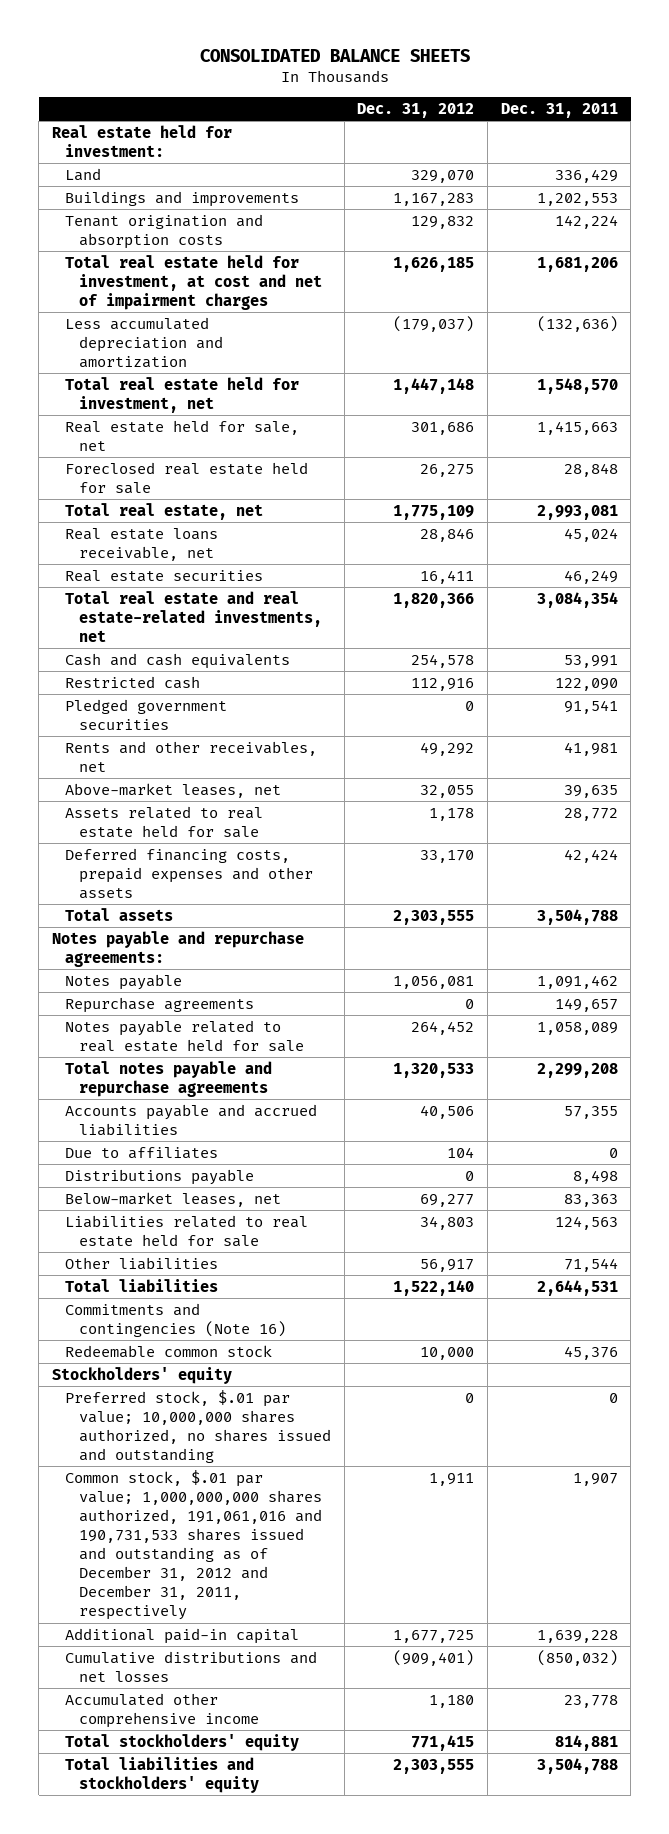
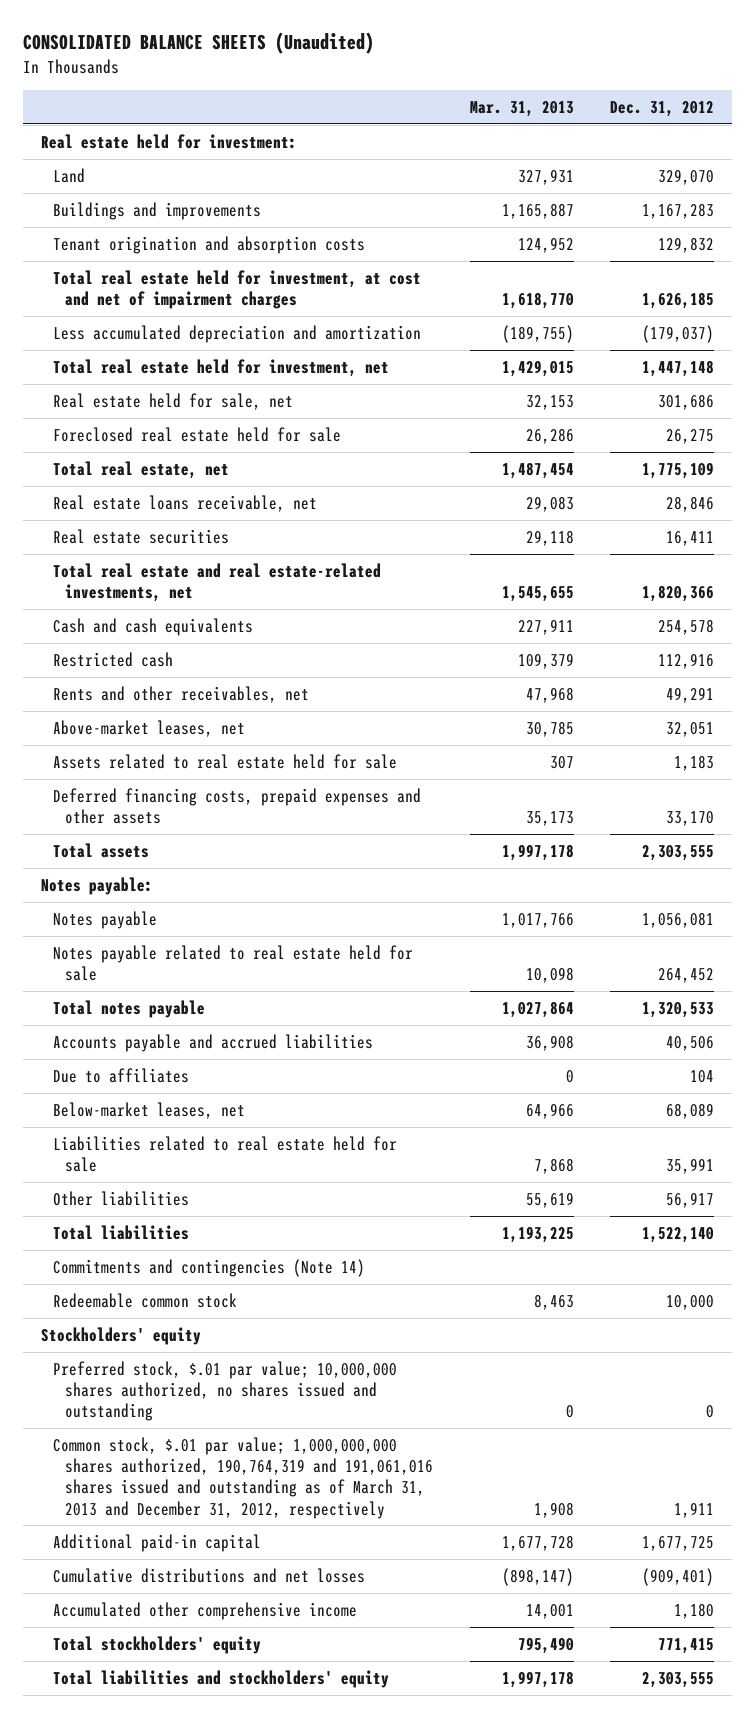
- CONSOLIDATED BALANCE SHEETS
+ CONSOLIDATED BALANCE SHEETS (Unaudited)
- | Dec. 31, 2012 | Dec. 31, 2011
+ | Mar. 31, 2013 | Dec. 31, 2012
- Pledged government securities | 0 | 91,541
- Rents and other receivables, net | 49,292 | 41,981
- Above-market leases, net | 32,055 | 39,635
- Assets related to real estate held for sale | 1,178 | 28,772
+ Rents and other receivables, net | 47,968 | 49,291
+ Above-market leases, net | 30,785 | 32,051
+ Assets related to real estate held for sale | 307 | 1,183
- Notes payable and repurchase agreements:
+ Notes payable:
- Repurchase agreements | 0 | 149,657
- Total notes payable and repurchase agreements | 1,320,533 | 2,299,208
+ Total notes payable | 1,027,864 | 1,320,533
- Distributions payable | 0 | 8,498
- Below-market leases, net | 69,277 | 83,363
- Liabilities related to real estate held for sale | 34,803 | 124,563
+ Below-market leases, net | 64,966 | 68,089
+ Liabilities related to real estate held for sale | 7,868 | 35,991
- Commitments and contingencies (Note 16)
+ Commitments and contingencies (Note 14)
- Common stock, $.01 par value; 1,000,000,000 shares authorized, 191,061,016 and 190,731,533 shares issued and outstanding as of December 31, 2012 and December 31, 2011, respectively | 1,911 | 1,907
+ Common stock, $.01 par value; 1,000,000,000 shares authorized, 190,764,319 and 191,061,016 shares issued and outstanding as of March 31, 2013 and December 31, 2012, respectively | 1,908 | 1,911

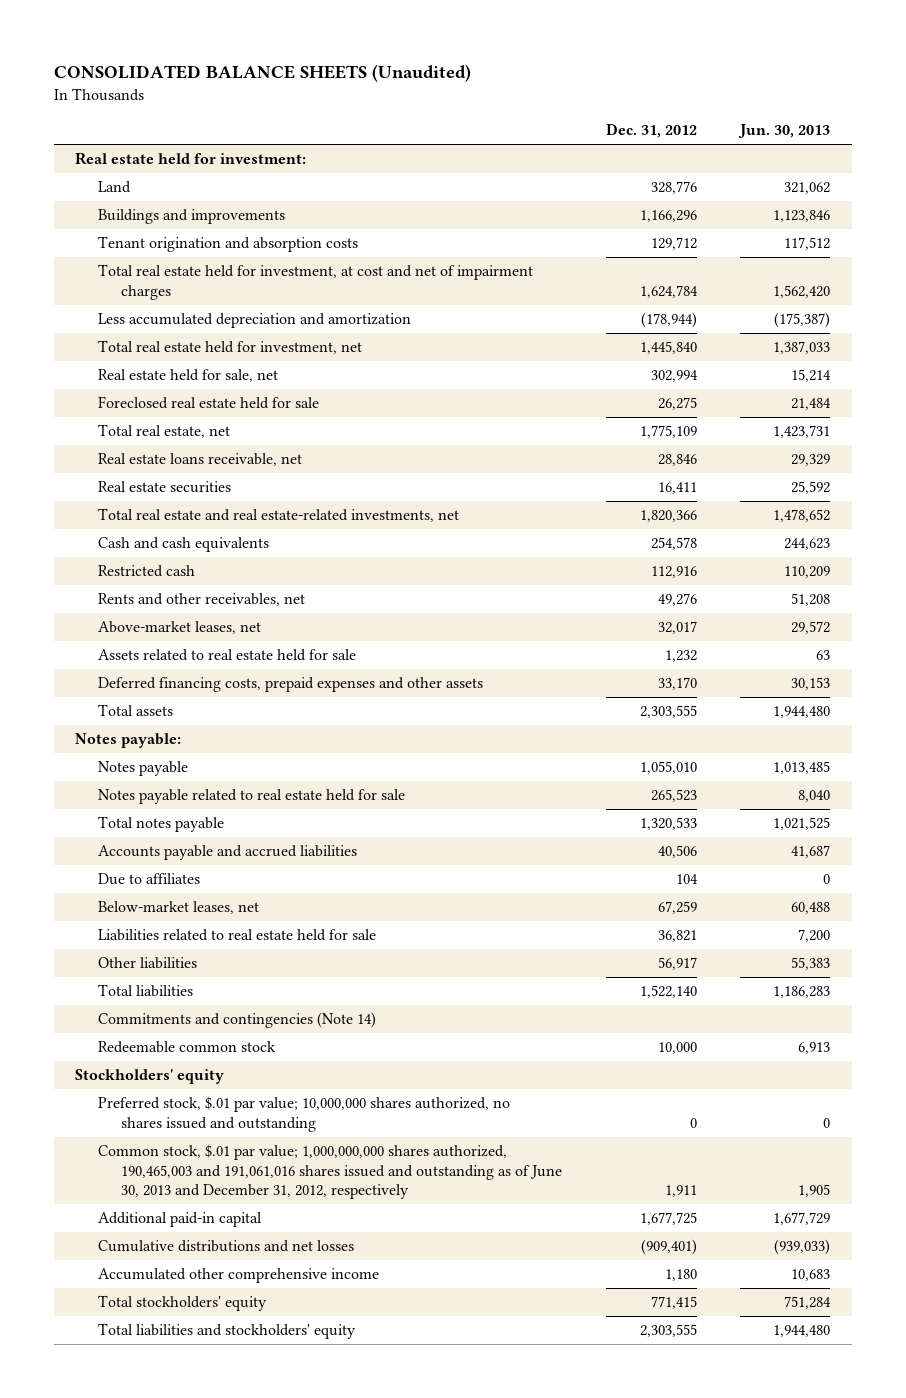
- | Mar. 31, 2013 | Dec. 31, 2012
+ | Dec. 31, 2012 | Jun. 30, 2013
- Land | 327,931 | 329,070
- Buildings and improvements | 1,165,887 | 1,167,283
- Tenant origination and absorption costs | 124,952 | 129,832
- Total real estate held for investment, at cost and net of impairment charges | 1,618,770 | 1,626,185
- Less accumulated depreciation and amortization | (189,755) | (179,037)
- Total real estate held for investment, net | 1,429,015 | 1,447,148
- Real estate held for sale, net | 32,153 | 301,686
+ Land | 328,776 | 321,062
+ Buildings and improvements | 1,166,296 | 1,123,846
+ Tenant origination and absorption costs | 129,712 | 117,512
+ Total real estate held for investment, at cost and net of impairment charges | 1,624,784 | 1,562,420
+ Less accumulated depreciation and amortization | (178,944) | (175,387)
+ Total real estate held for investment, net | 1,445,840 | 1,387,033
+ Real estate held for sale, net | 302,994 | 15,214
- Rents and other receivables, net | 47,968 | 49,291
- Above-market leases, net | 30,785 | 32,051
- Assets related to real estate held for sale | 307 | 1,183
+ Rents and other receivables, net | 49,276 | 51,208
+ Above-market leases, net | 32,017 | 29,572
+ Assets related to real estate held for sale | 1,232 | 63
- Notes payable | 1,017,766 | 1,056,081
- Notes payable related to real estate held for sale | 10,098 | 264,452
+ Notes payable | 1,055,010 | 1,013,485
+ Notes payable related to real estate held for sale | 265,523 | 8,040
- Below-market leases, net | 64,966 | 68,089
- Liabilities related to real estate held for sale | 7,868 | 35,991
+ Below-market leases, net | 67,259 | 60,488
+ Liabilities related to real estate held for sale | 36,821 | 7,200
- Common stock, $.01 par value; 1,000,000,000 shares authorized, 190,764,319 and 191,061,016 shares issued and outstanding as of March 31, 2013 and December 31, 2012, respectively | 1,908 | 1,911
+ Common stock, $.01 par value; 1,000,000,000 shares authorized, 190,465,003 and 191,061,016 shares issued and outstanding as of June 30, 2013 and December 31, 2012, respectively | 1,911 | 1,905

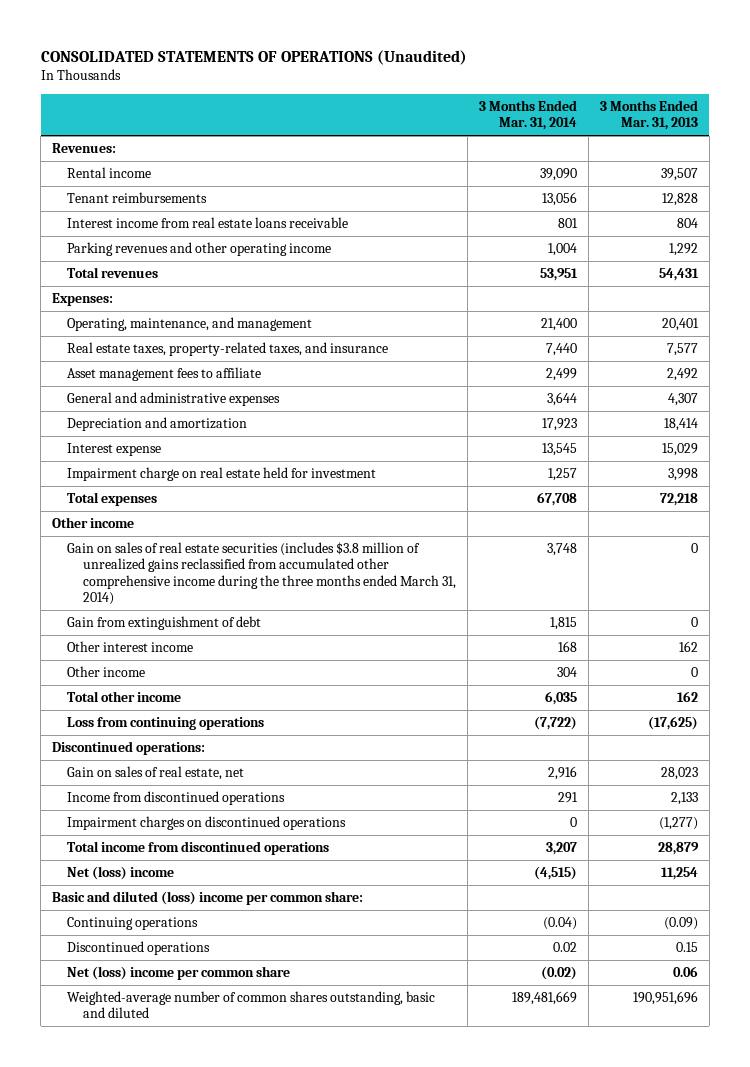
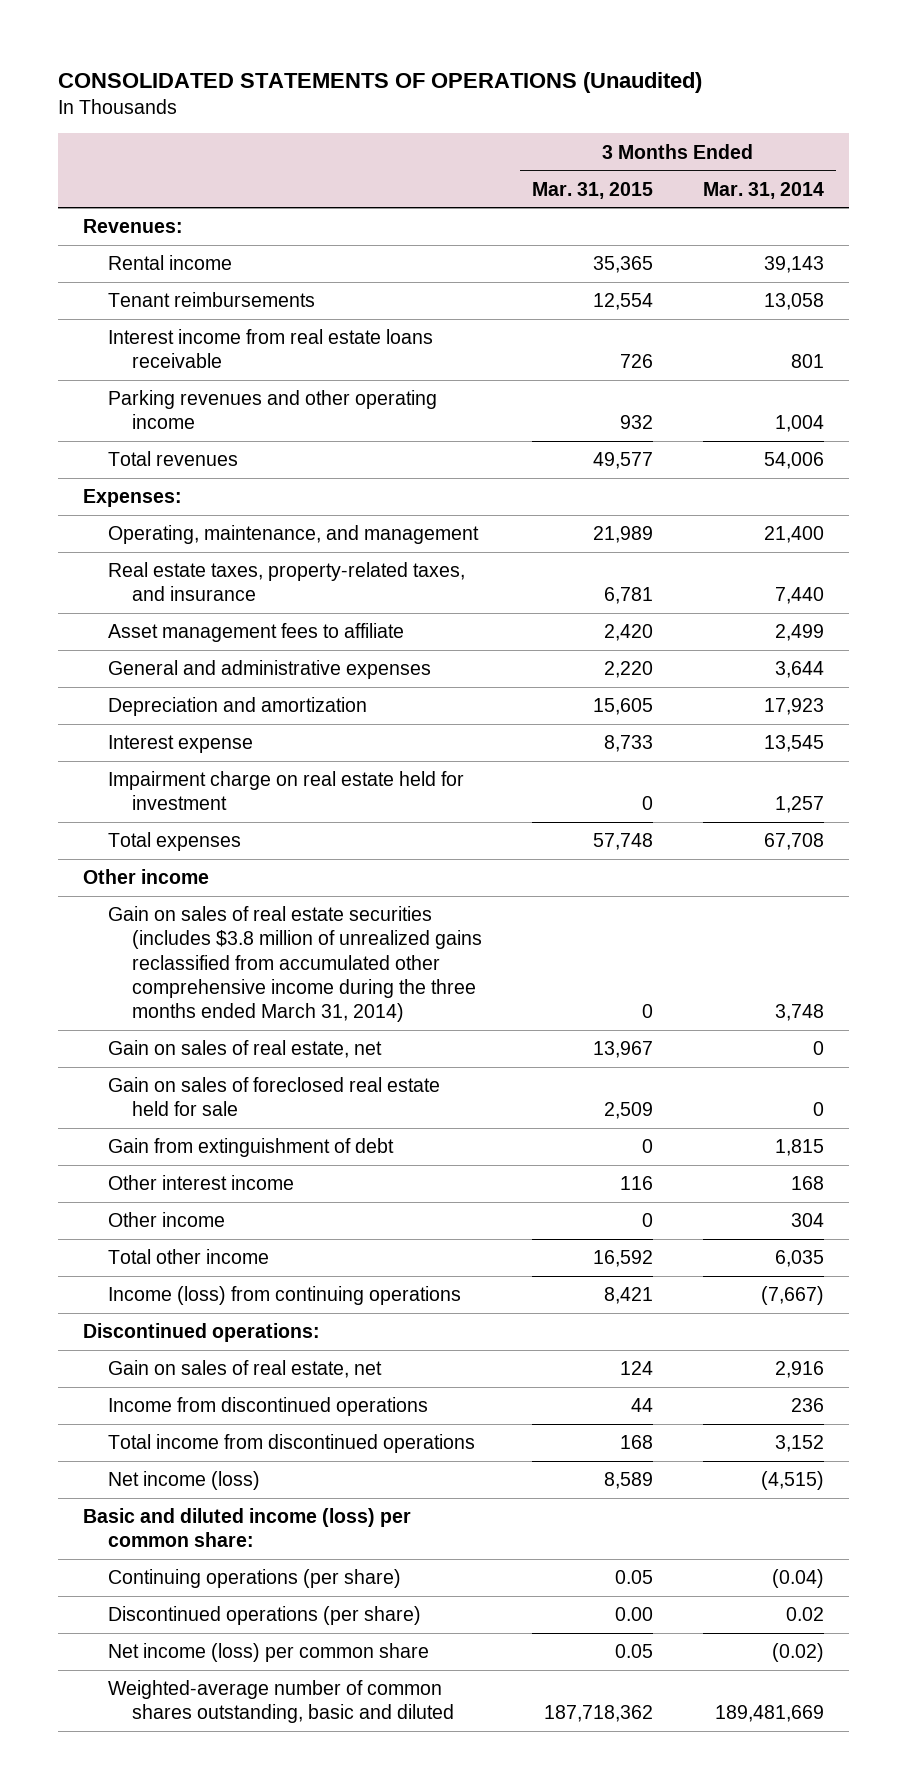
- | 3 Months Ended Mar. 31, 2014 | 3 Months Ended Mar. 31, 2013
+ | 3 Months Ended Mar. 31, 2015 | 3 Months Ended Mar. 31, 2014
- Rental income | 39,090 | 39,507
- Tenant reimbursements | 13,056 | 12,828
+ Rental income | 35,365 | 39,143
+ Tenant reimbursements | 12,554 | 13,058
- Total revenues | 53,951 | 54,431
+ Total revenues | 49,577 | 54,006
+ Gain on sales of real estate, net | 13,967 | 0
+ Gain on sales of foreclosed real estate held for sale | 2,509 | 0
- Loss from continuing operations | (7,722) | (17,625)
+ Income (loss) from continuing operations | 8,421 | (7,667)
- Income from discontinued operations | 291 | 2,133
- Impairment charges on discontinued operations | 0 | (1,277)
- Total income from discontinued operations | 3,207 | 28,879
- Net (loss) income | (4,515) | 11,254
- Basic and diluted (loss) income per common share:
- Continuing operations | (0.04) | (0.09)
- Discontinued operations | 0.02 | 0.15
- Net (loss) income per common share | (0.02) | 0.06
+ Income from discontinued operations | 44 | 236
+ Total income from discontinued operations | 168 | 3,152
+ Net income (loss) | 8,589 | (4,515)
+ Basic and diluted income (loss) per common share:
+ Continuing operations (per share) | 0.05 | (0.04)
+ Discontinued operations (per share) | 0.00 | 0.02
+ Net income (loss) per common share | 0.05 | (0.02)

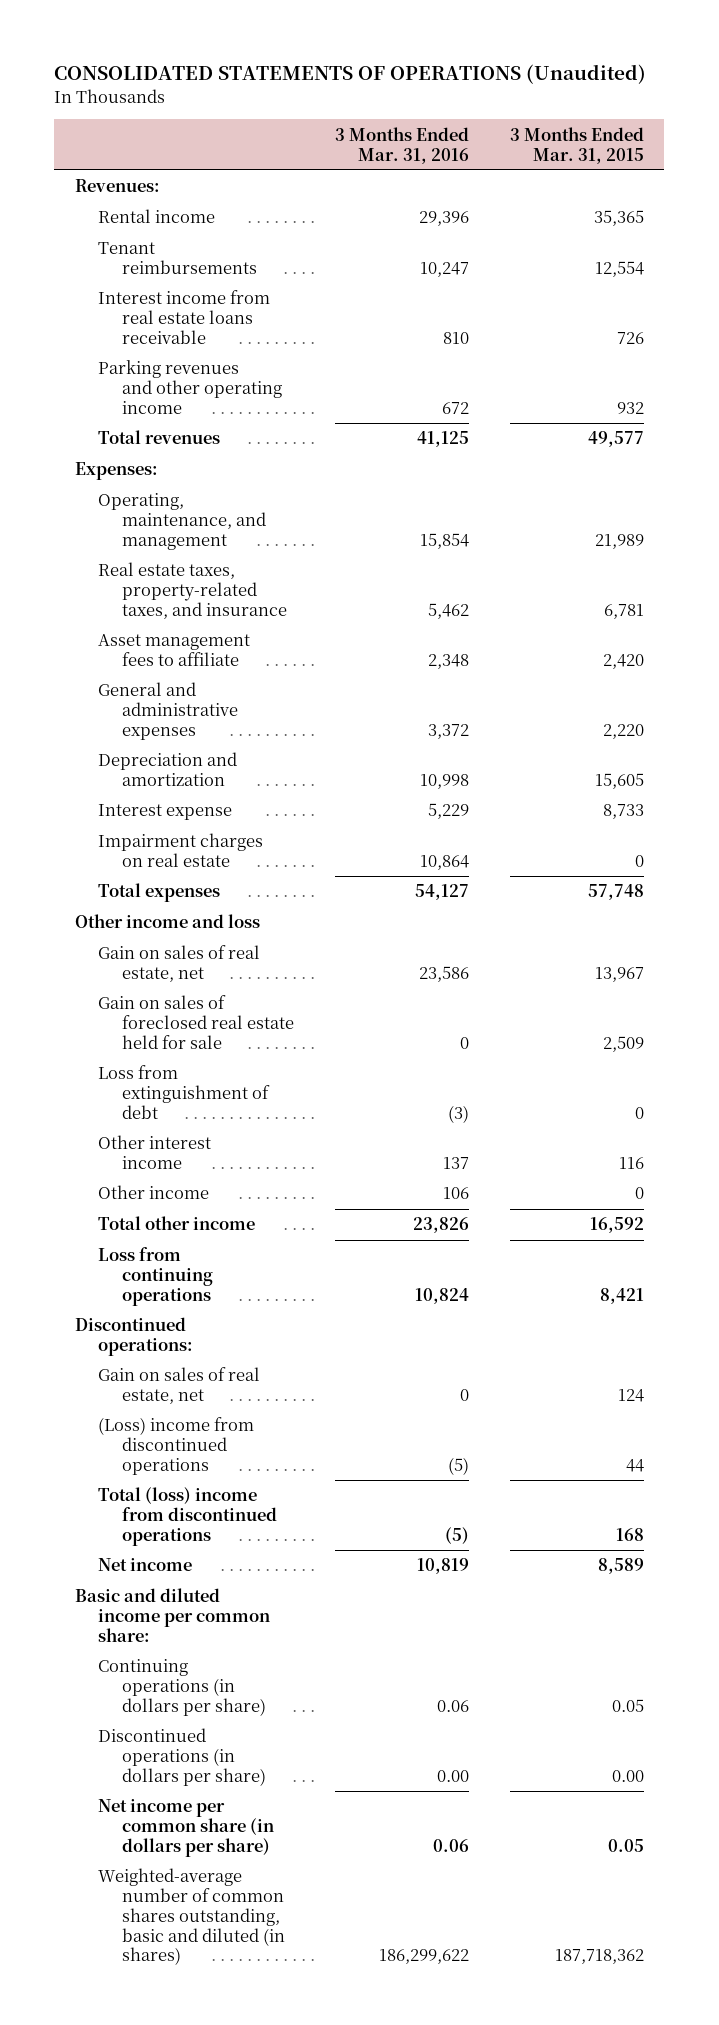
- | 3 Months Ended Mar. 31, 2015 | 3 Months Ended Mar. 31, 2014
+ | 3 Months Ended Mar. 31, 2016 | 3 Months Ended Mar. 31, 2015
- Impairment charge on real estate held for investment | 0 | 1,257
+ Impairment charges on real estate | 10,864 | 0
- Other income
- Gain on sales of real estate securities (includes $3.8 million of unrealized gains reclassified from accumulated other comprehensive income during the three months ended March 31, 2014) | 0 | 3,748
+ Other income and loss
- Gain from extinguishment of debt | 0 | 1,815
+ Loss from extinguishment of debt | (3) | 0
- Income (loss) from continuing operations | 8,421 | (7,667)
+ Loss from continuing operations | 10,824 | 8,421
- Income from discontinued operations | 44 | 236
- Total income from discontinued operations | 168 | 3,152
- Net income (loss) | 8,589 | (4,515)
- Basic and diluted income (loss) per common share:
- Continuing operations (per share) | 0.05 | (0.04)
- Discontinued operations (per share) | 0.00 | 0.02
- Net income (loss) per common share | 0.05 | (0.02)
- Weighted-average number of common shares outstanding, basic and diluted | 187,718,362 | 189,481,669
+ (Loss) income from discontinued operations | (5) | 44
+ Total (loss) income from discontinued operations | (5) | 168
+ Net income | 10,819 | 8,589
+ Basic and diluted income per common share:
+ Continuing operations (in dollars per share) | 0.06 | 0.05
+ Discontinued operations (in dollars per share) | 0.00 | 0.00
+ Net income per common share (in dollars per share) | 0.06 | 0.05
+ Weighted-average number of common shares outstanding, basic and diluted (in shares) | 186,299,622 | 187,718,362

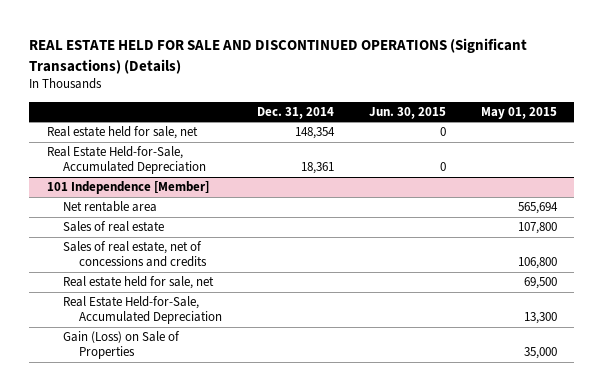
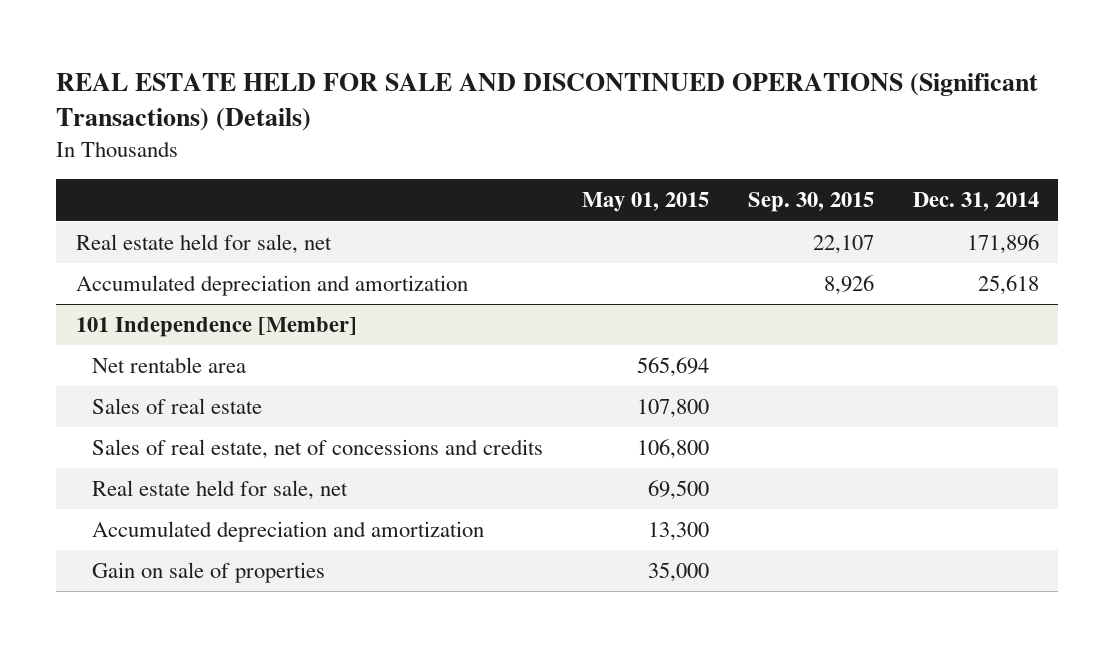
- | Dec. 31, 2014 | Jun. 30, 2015 | May 01, 2015
+ | May 01, 2015 | Sep. 30, 2015 | Dec. 31, 2014
- Real estate held for sale, net | 148,354 | 0 |
- Real Estate Held-for-Sale, Accumulated Depreciation | 18,361 | 0 |
+ Real estate held for sale, net | | 22,107 | 171,896
+ Accumulated depreciation and amortization | | 8,926 | 25,618
@ 101 Independence [Member]
- Real Estate Held-for-Sale, Accumulated Depreciation | | | 13,300
- Gain (Loss) on Sale of Properties | | | 35,000
+ Accumulated depreciation and amortization | 13,300 | |
+ Gain on sale of properties | 35,000 | |

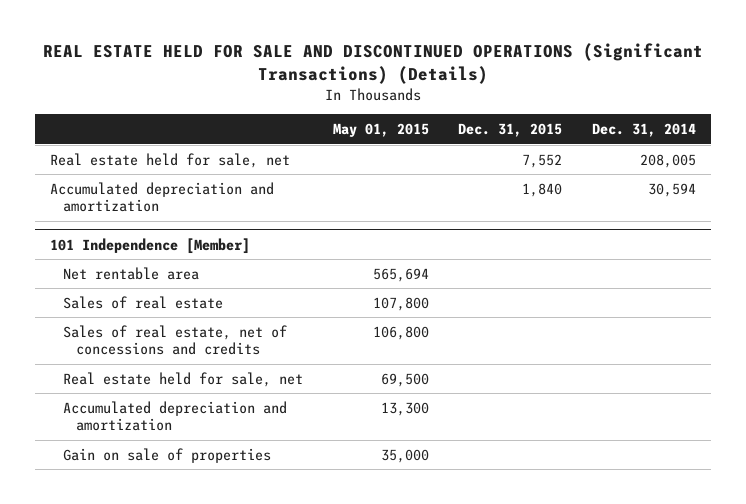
- | May 01, 2015 | Sep. 30, 2015 | Dec. 31, 2014
+ | May 01, 2015 | Dec. 31, 2015 | Dec. 31, 2014
- Real estate held for sale, net | | 22,107 | 171,896
- Accumulated depreciation and amortization | | 8,926 | 25,618
+ Real estate held for sale, net | | 7,552 | 208,005
+ Accumulated depreciation and amortization | | 1,840 | 30,594

